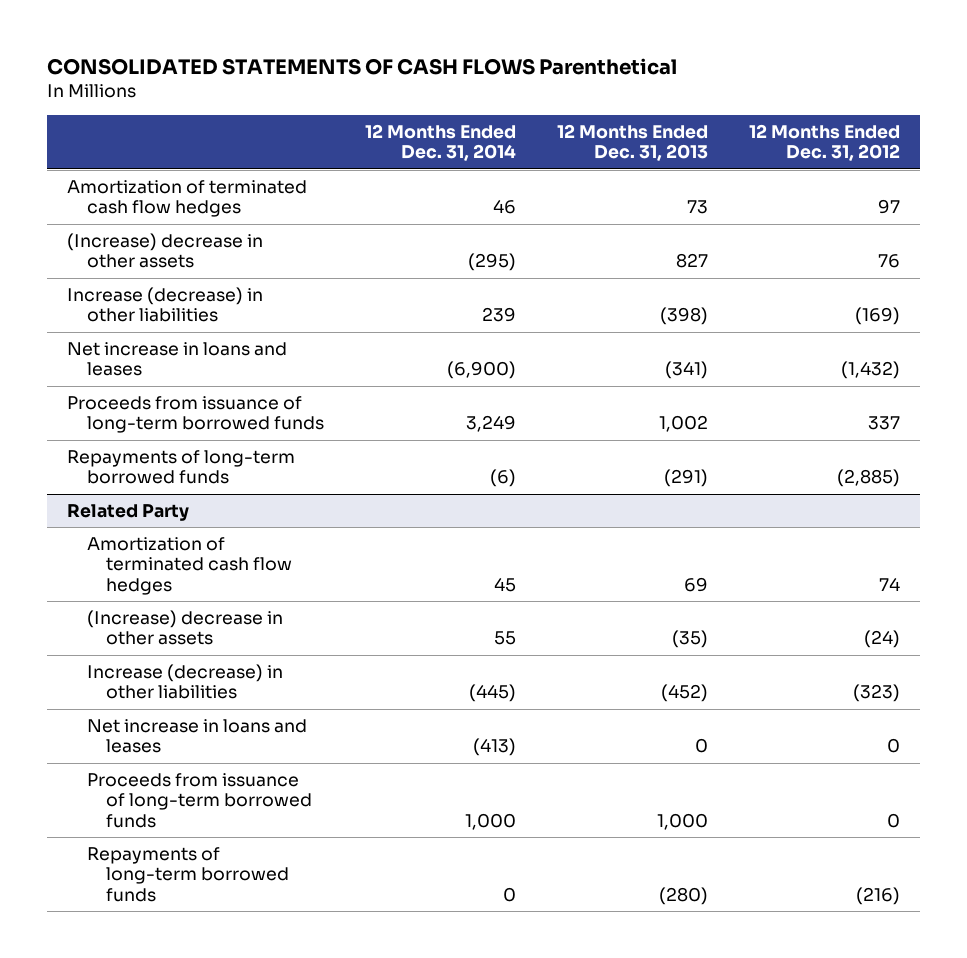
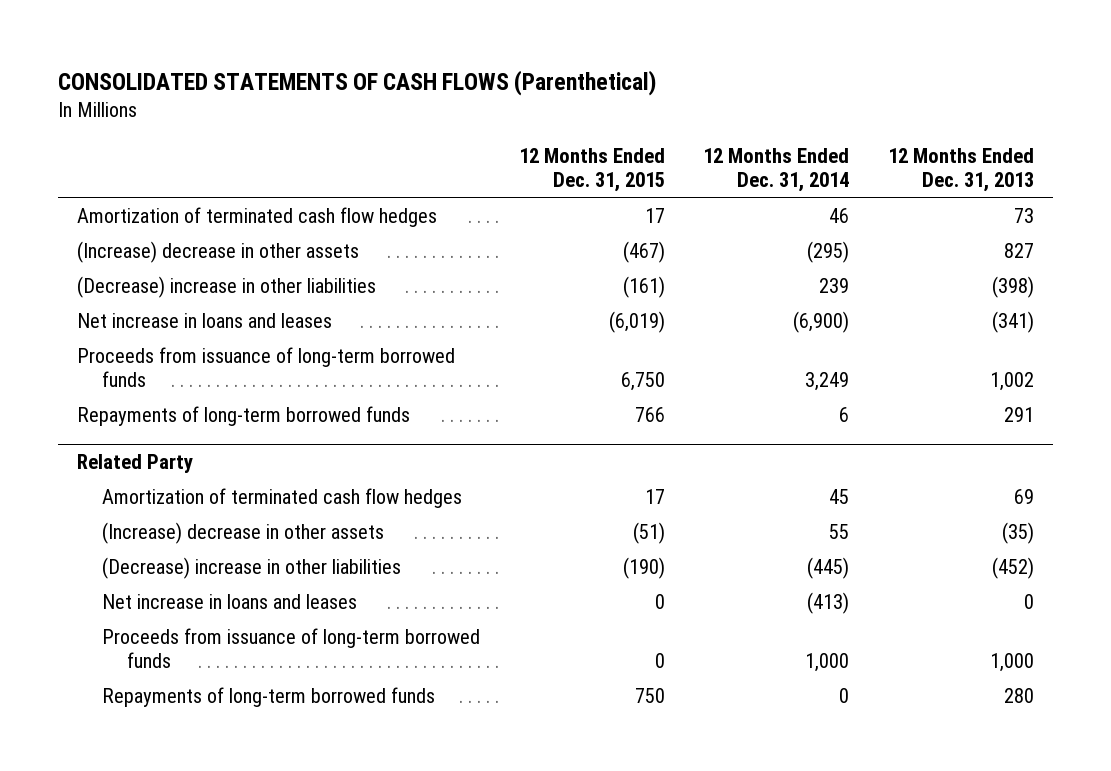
- CONSOLIDATED STATEMENTS OF CASH FLOWS Parenthetical
+ CONSOLIDATED STATEMENTS OF CASH FLOWS (Parenthetical)
- | 12 Months Ended Dec. 31, 2014 | 12 Months Ended Dec. 31, 2013 | 12 Months Ended Dec. 31, 2012
+ | 12 Months Ended Dec. 31, 2015 | 12 Months Ended Dec. 31, 2014 | 12 Months Ended Dec. 31, 2013
- Increase (decrease) in other liabilities | 239 | (398) | (169)
+ (Decrease) increase in other liabilities | (161) | 239 | (398)
- Repayments of long-term borrowed funds | (6) | (291) | (2,885)
+ Repayments of long-term borrowed funds | 766 | 6 | 291
@ Related Party
- Increase (decrease) in other liabilities | (445) | (452) | (323)
+ (Decrease) increase in other liabilities | (190) | (445) | (452)
- Repayments of long-term borrowed funds | 0 | (280) | (216)
+ Repayments of long-term borrowed funds | 750 | 0 | 280

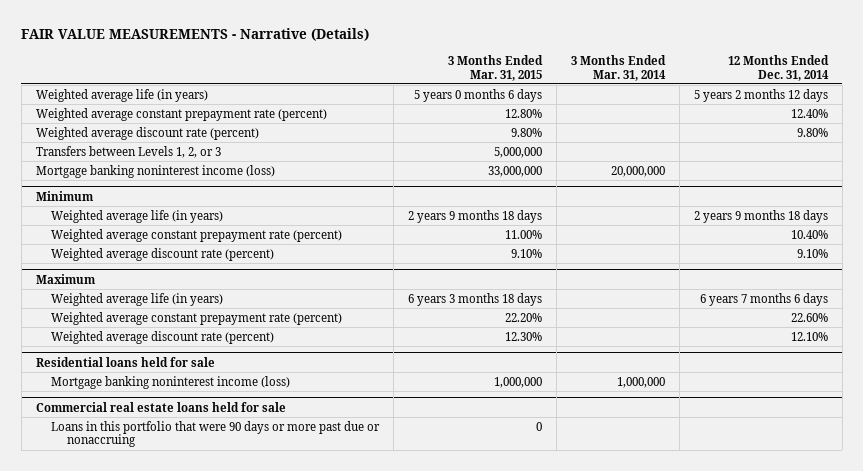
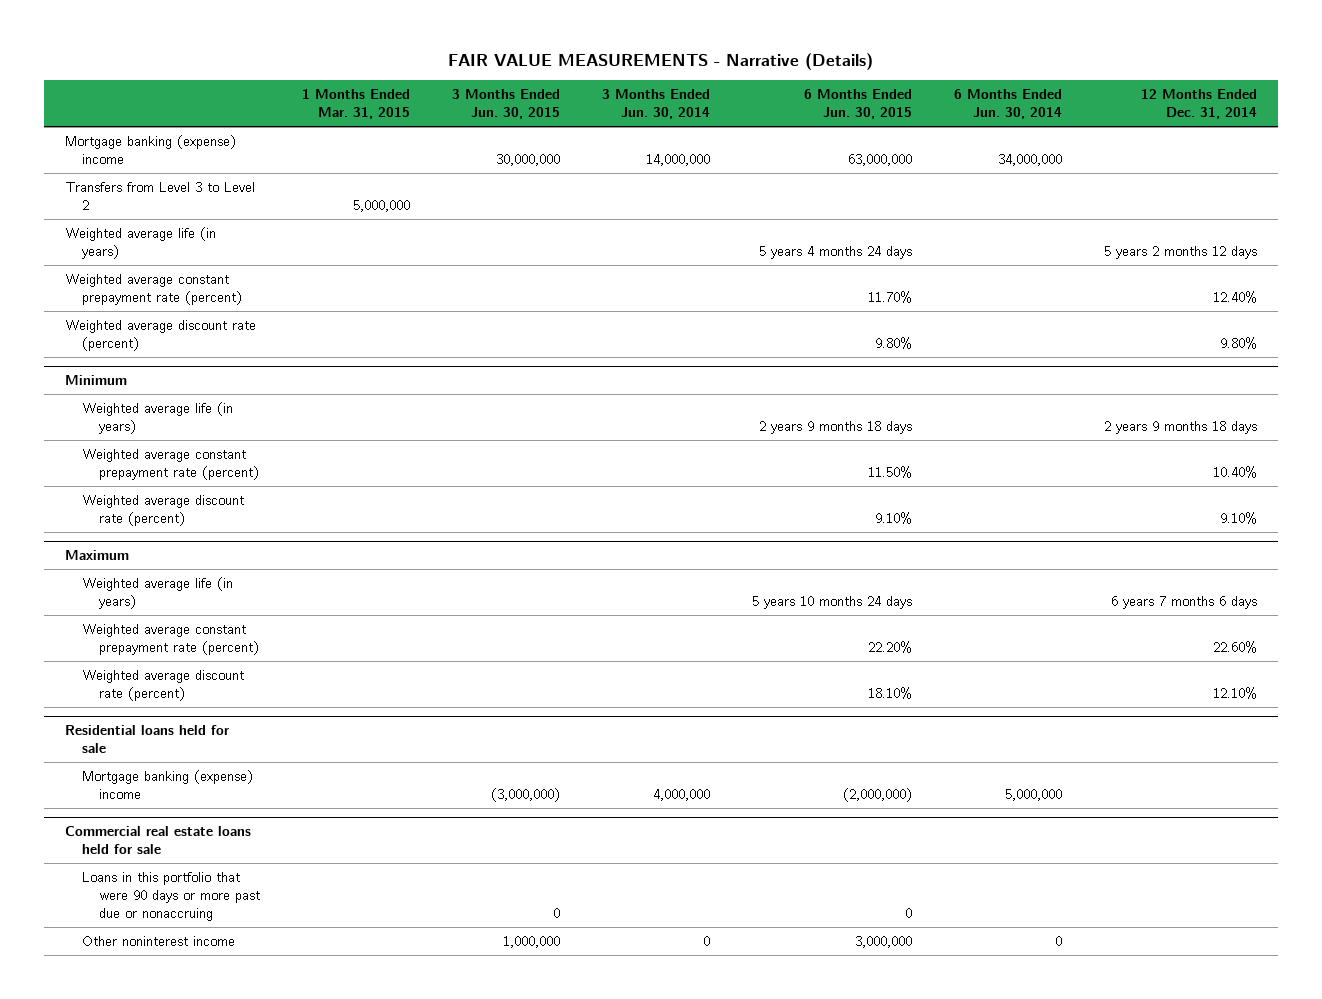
- | 3 Months Ended Mar. 31, 2015 | 3 Months Ended Mar. 31, 2014 | 12 Months Ended Dec. 31, 2014
+ | 1 Months Ended Mar. 31, 2015 | 3 Months Ended Jun. 30, 2015 | 3 Months Ended Jun. 30, 2014 | 6 Months Ended Jun. 30, 2015 | 6 Months Ended Jun. 30, 2014 | 12 Months Ended Dec. 31, 2014
+ Mortgage banking (expense) income | | 30,000,000 | 14,000,000 | 63,000,000 | 34,000,000 |
+ Transfers from Level 3 to Level 2 | 5,000,000 | | | | |
- Transfers between Levels 1, 2, or 3 | 5,000,000 | |
- Mortgage banking noninterest income (loss) | 33,000,000 | 20,000,000 |
@ Residential loans held for sale
- Mortgage banking noninterest income (loss) | 1,000,000 | 1,000,000 |
+ Mortgage banking (expense) income | | (3,000,000) | 4,000,000 | (2,000,000) | 5,000,000 |
@ Commercial real estate loans held for sale
+ Other noninterest income | | 1,000,000 | 0 | 3,000,000 | 0 |

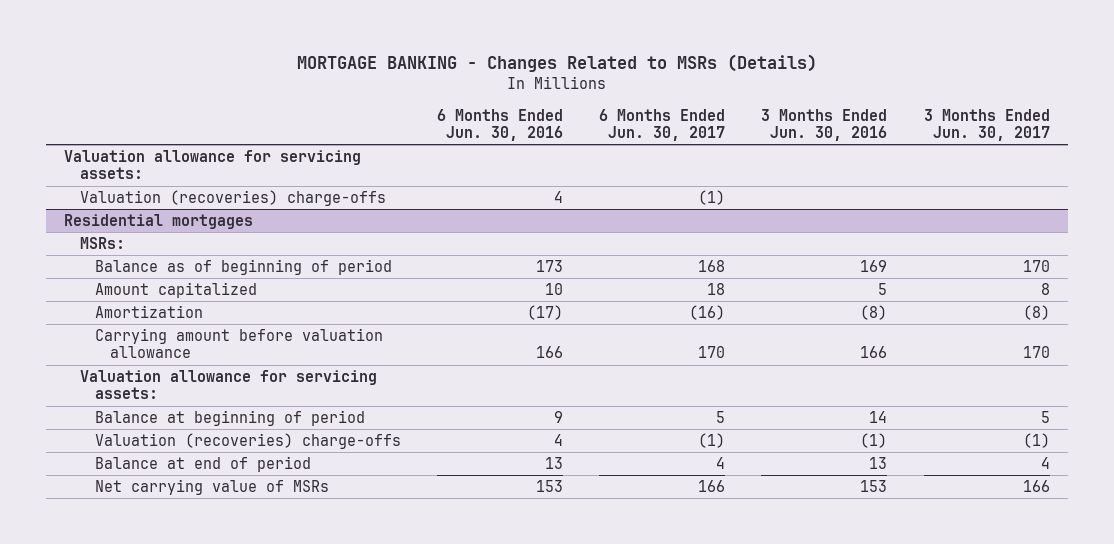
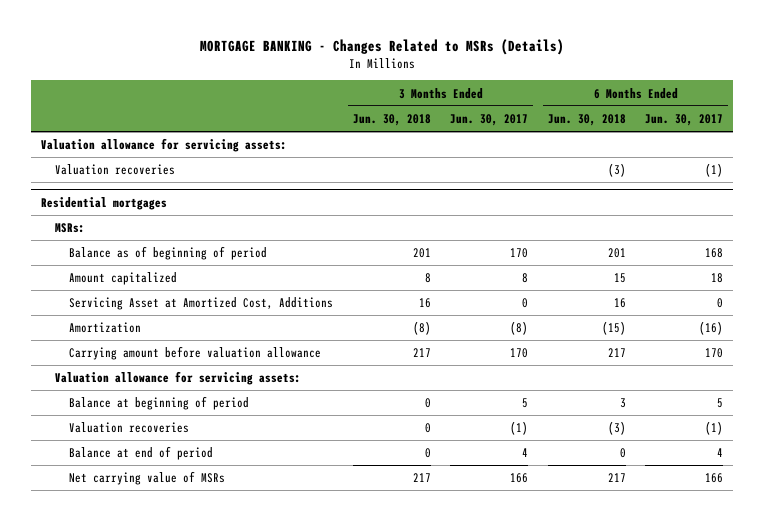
- | 6 Months Ended Jun. 30, 2016 | 6 Months Ended Jun. 30, 2017 | 3 Months Ended Jun. 30, 2016 | 3 Months Ended Jun. 30, 2017
+ | 3 Months Ended Jun. 30, 2018 | 3 Months Ended Jun. 30, 2017 | 6 Months Ended Jun. 30, 2018 | 6 Months Ended Jun. 30, 2017
- Valuation (recoveries) charge-offs | 4 | (1) | |
+ Valuation recoveries | | | (3) | (1)
@ Residential mortgages
+ Servicing Asset at Amortized Cost, Additions | 16 | 0 | 16 | 0
- Valuation (recoveries) charge-offs | 4 | (1) | (1) | (1)
+ Valuation recoveries | 0 | (1) | (3) | (1)

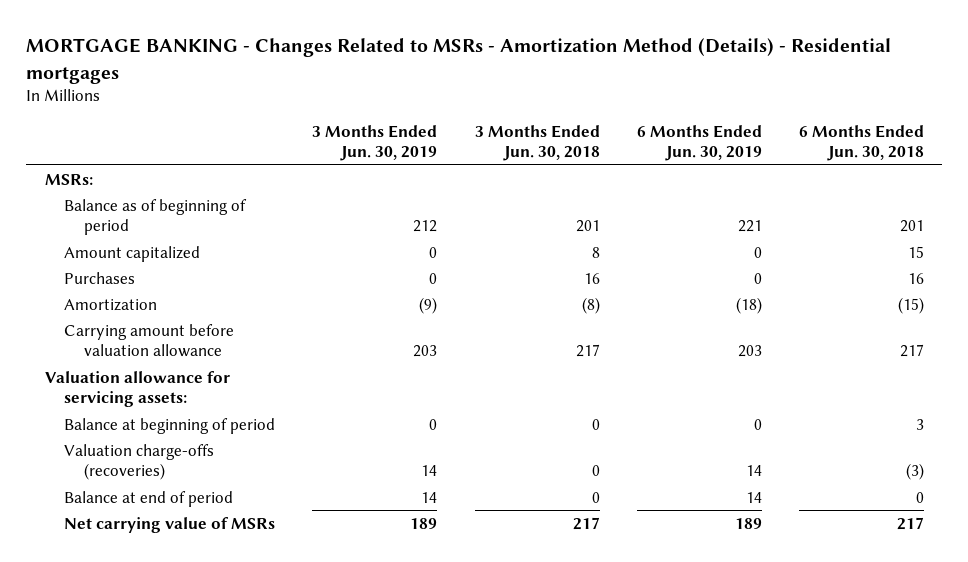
- MORTGAGE BANKING - Changes Related to MSRs (Details)
+ MORTGAGE BANKING - Changes Related to MSRs - Amortization Method (Details) - Residential mortgages
- | 3 Months Ended Jun. 30, 2018 | 3 Months Ended Jun. 30, 2017 | 6 Months Ended Jun. 30, 2018 | 6 Months Ended Jun. 30, 2017
+ | 3 Months Ended Jun. 30, 2019 | 3 Months Ended Jun. 30, 2018 | 6 Months Ended Jun. 30, 2019 | 6 Months Ended Jun. 30, 2018
- Valuation allowance for servicing assets:
- Valuation recoveries | | | (3) | (1)
- Residential mortgages
- Servicing Asset at Amortized Cost, Additions | 16 | 0 | 16 | 0
+ Purchases | 0 | 16 | 0 | 16
- Valuation recoveries | 0 | (1) | (3) | (1)
+ Valuation charge-offs (recoveries) | 14 | 0 | 14 | (3)

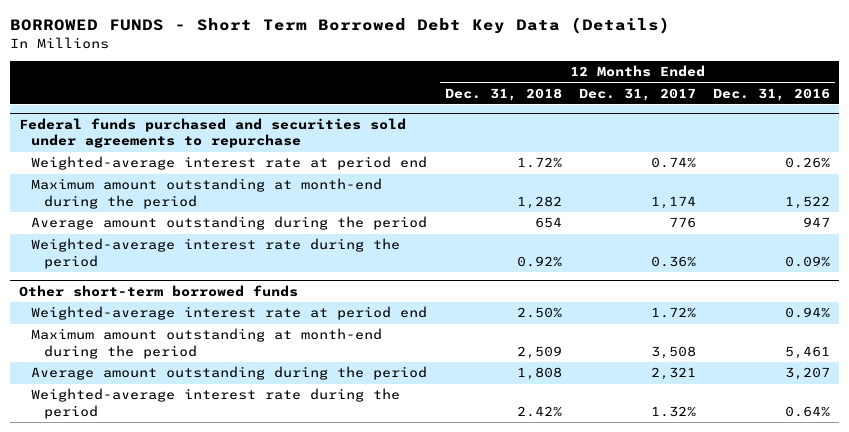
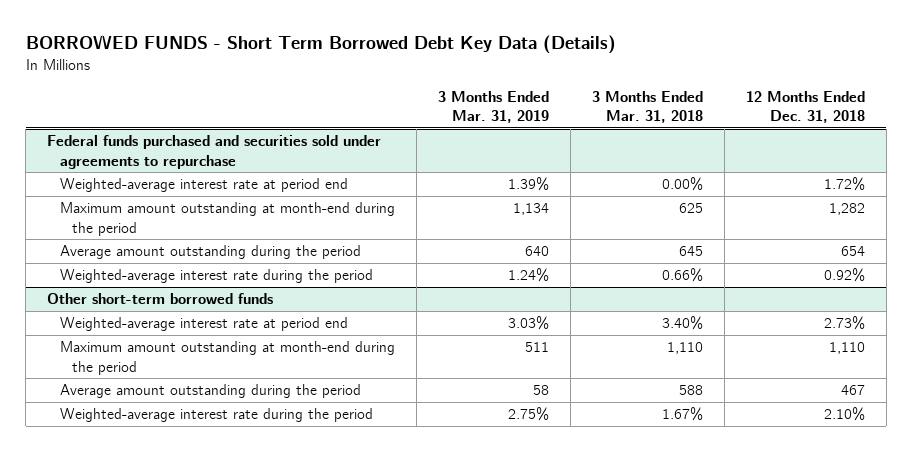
- | 12 Months Ended Dec. 31, 2018 | 12 Months Ended Dec. 31, 2017 | 12 Months Ended Dec. 31, 2016
+ | 3 Months Ended Mar. 31, 2019 | 3 Months Ended Mar. 31, 2018 | 12 Months Ended Dec. 31, 2018
@ Other short-term borrowed funds
- Weighted-average interest rate at period end | 2.50% | 1.72% | 0.94%
- Maximum amount outstanding at month-end during the period | 2,509 | 3,508 | 5,461
- Average amount outstanding during the period | 1,808 | 2,321 | 3,207
- Weighted-average interest rate during the period | 2.42% | 1.32% | 0.64%
+ Weighted-average interest rate at period end | 3.03% | 3.40% | 2.73%
+ Maximum amount outstanding at month-end during the period | 511 | 1,110 | 1,110
+ Average amount outstanding during the period | 58 | 588 | 467
+ Weighted-average interest rate during the period | 2.75% | 1.67% | 2.10%

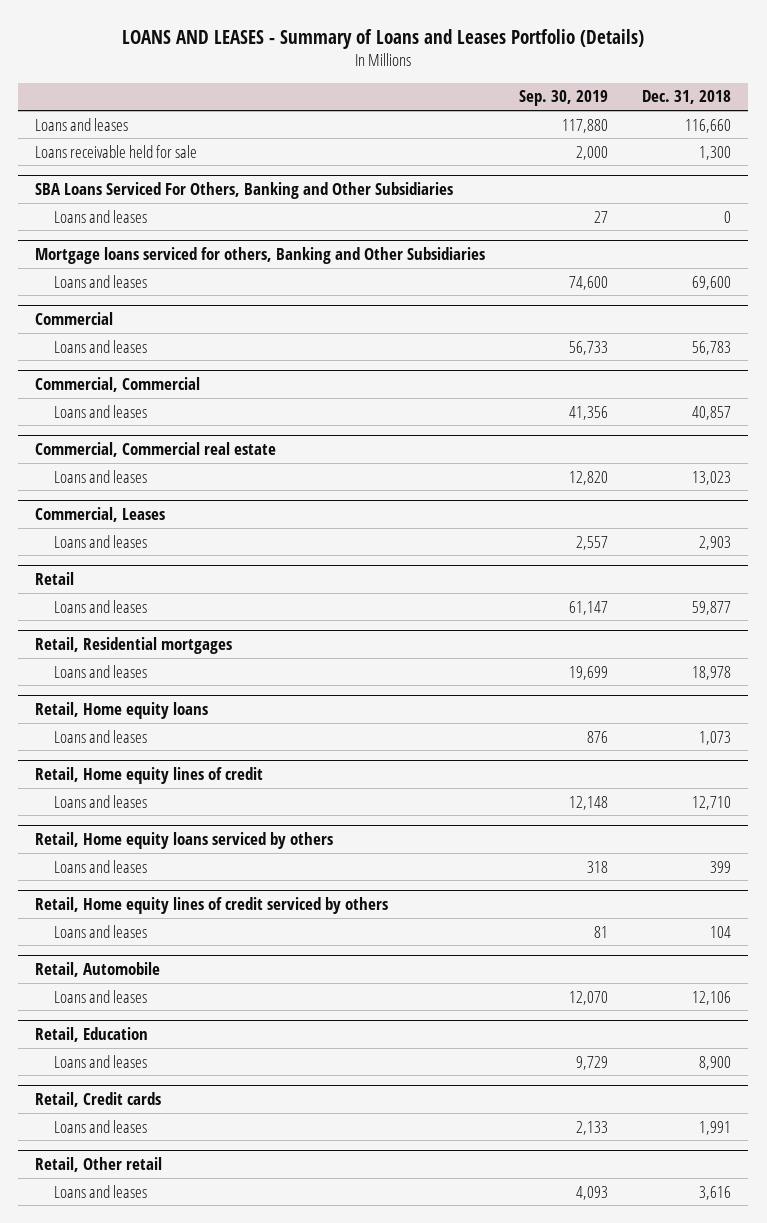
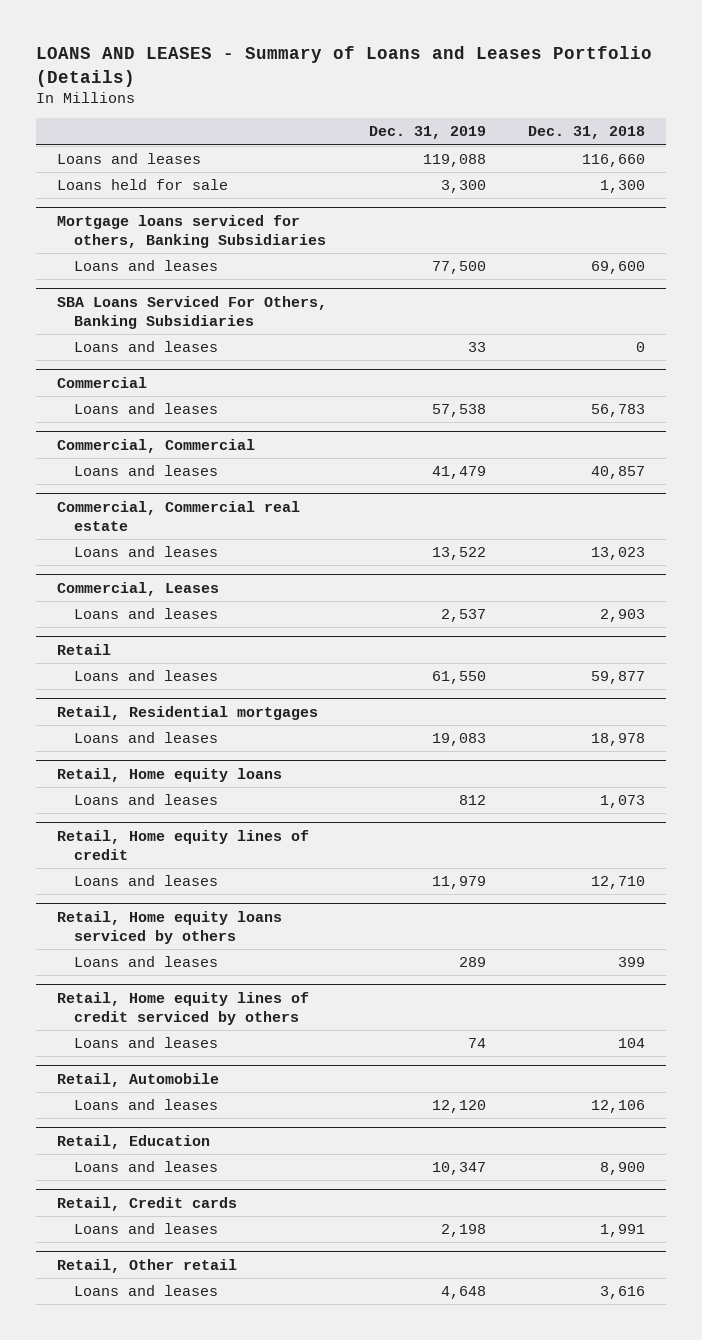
- | Sep. 30, 2019 | Dec. 31, 2018
+ | Dec. 31, 2019 | Dec. 31, 2018
- Loans receivable held for sale | 2,000 | 1,300
- SBA Loans Serviced For Others, Banking and Other Subsidiaries
- Loans and leases | 27 | 0
- Mortgage loans serviced for others, Banking and Other Subsidiaries
+ Loans held for sale | 3,300 | 1,300
+ Mortgage loans serviced for others, Banking Subsidiaries
+ SBA Loans Serviced For Others, Banking Subsidiaries
+ Loans and leases | 33 | 0

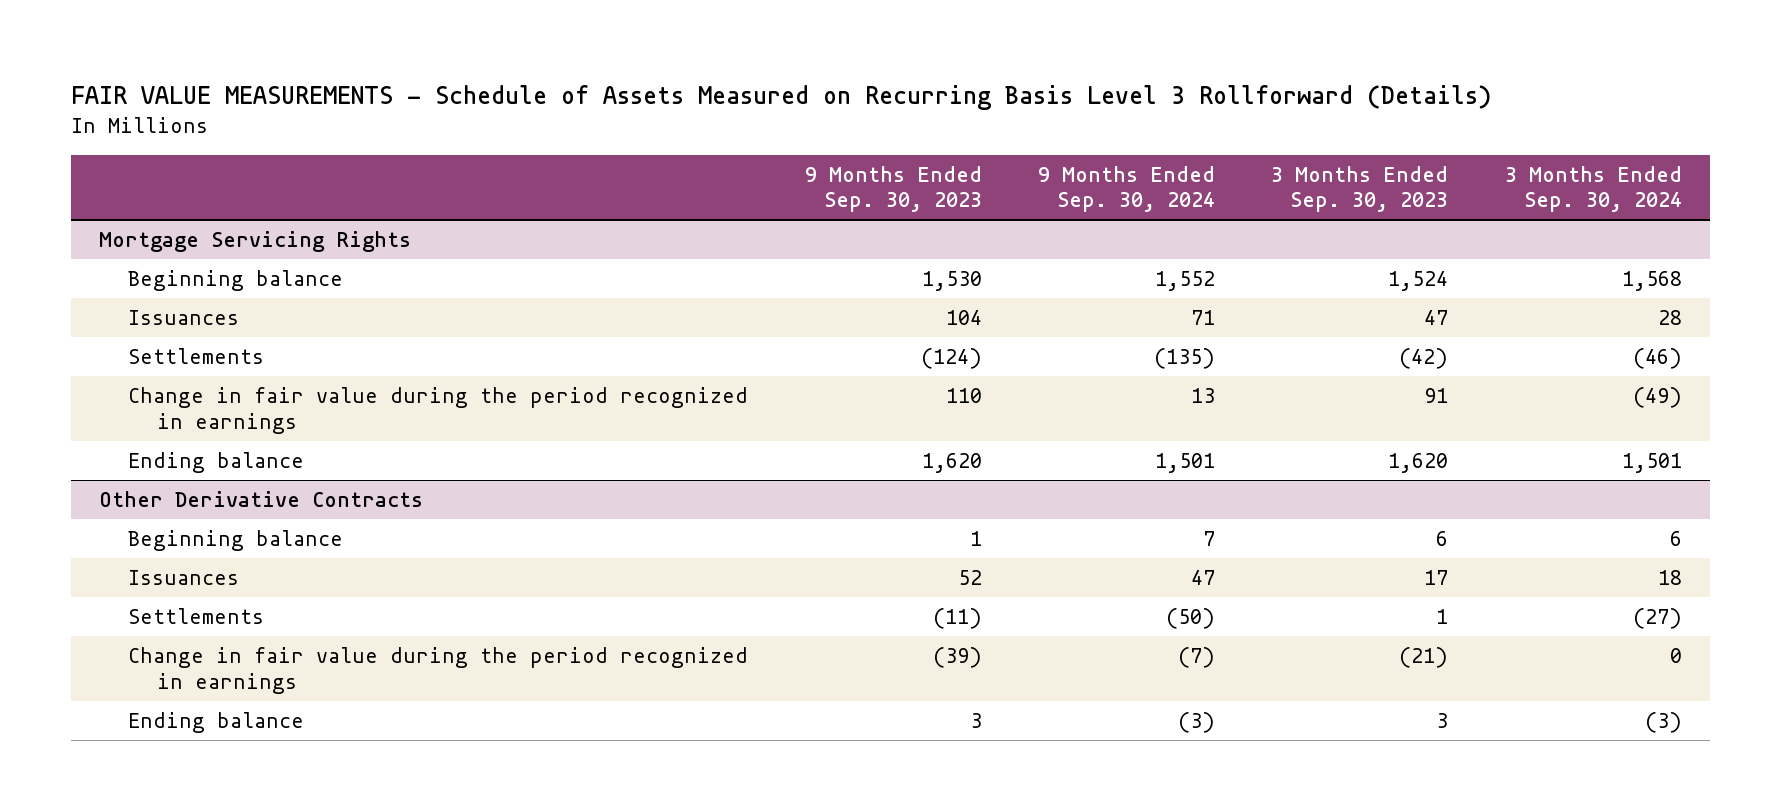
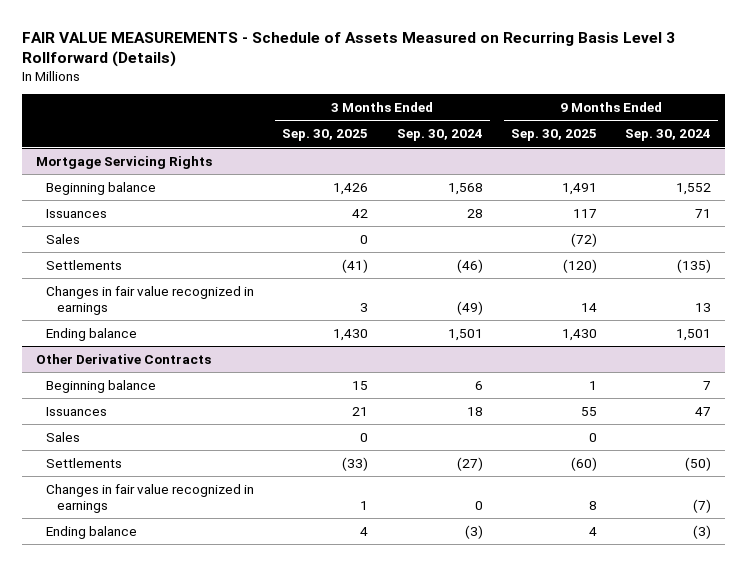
- | 9 Months Ended Sep. 30, 2023 | 9 Months Ended Sep. 30, 2024 | 3 Months Ended Sep. 30, 2023 | 3 Months Ended Sep. 30, 2024
+ | 3 Months Ended Sep. 30, 2025 | 3 Months Ended Sep. 30, 2024 | 9 Months Ended Sep. 30, 2025 | 9 Months Ended Sep. 30, 2024
@ Mortgage Servicing Rights
+ Sales | 0 | | (72) |
- Change in fair value during the period recognized in earnings | 110 | 13 | 91 | (49)
+ Changes in fair value recognized in earnings | 3 | (49) | 14 | 13
@ Other Derivative Contracts
+ Sales | 0 | | 0 |
- Change in fair value during the period recognized in earnings | (39) | (7) | (21) | 0
+ Changes in fair value recognized in earnings | 1 | 0 | 8 | (7)

